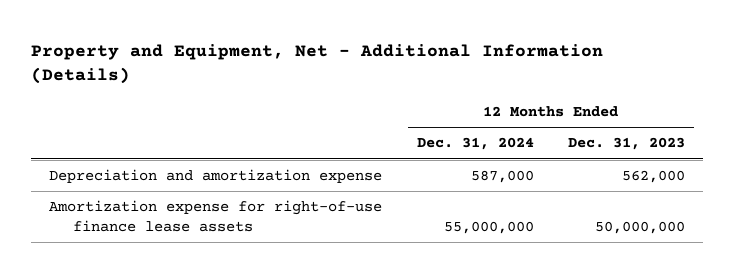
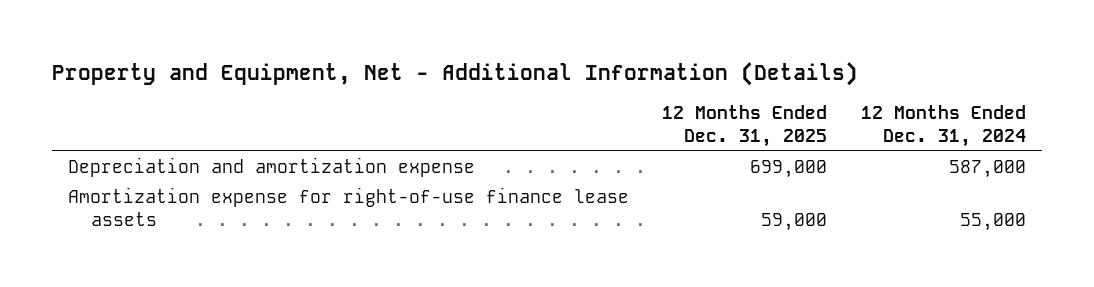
- | 12 Months Ended Dec. 31, 2024 | 12 Months Ended Dec. 31, 2023
+ | 12 Months Ended Dec. 31, 2025 | 12 Months Ended Dec. 31, 2024
- Amortization expense for right-of-use finance lease assets | 55,000,000 | 50,000,000
+ Amortization expense for right-of-use finance lease assets | 59,000 | 55,000

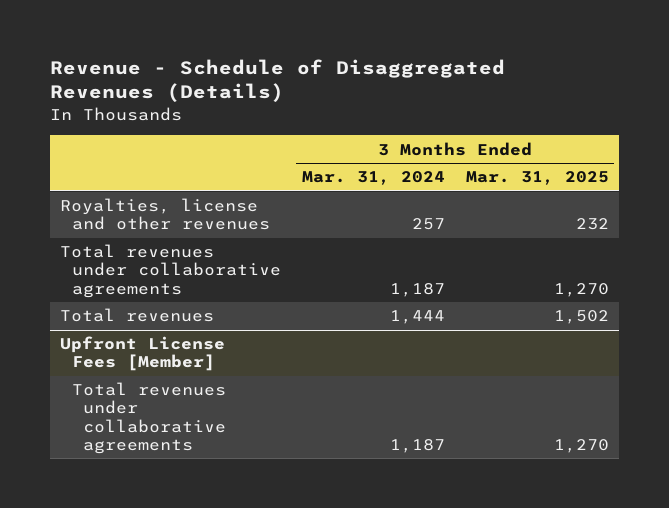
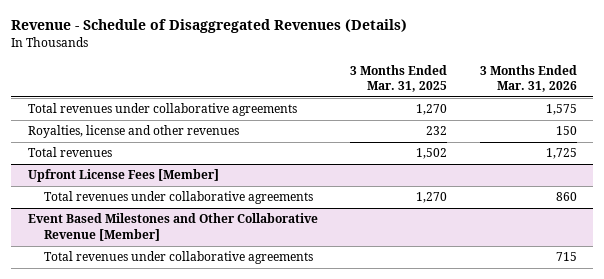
- | 3 Months Ended Mar. 31, 2024 | 3 Months Ended Mar. 31, 2025
+ | 3 Months Ended Mar. 31, 2025 | 3 Months Ended Mar. 31, 2026
moved down: Royalties, license and other revenues | 232 | 150
+ Event Based Milestones and Other Collaborative Revenue [Member]
+ Total revenues under collaborative agreements | | 715

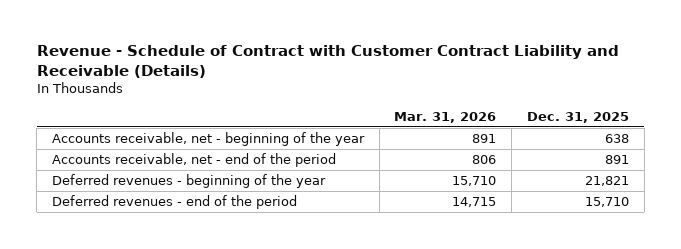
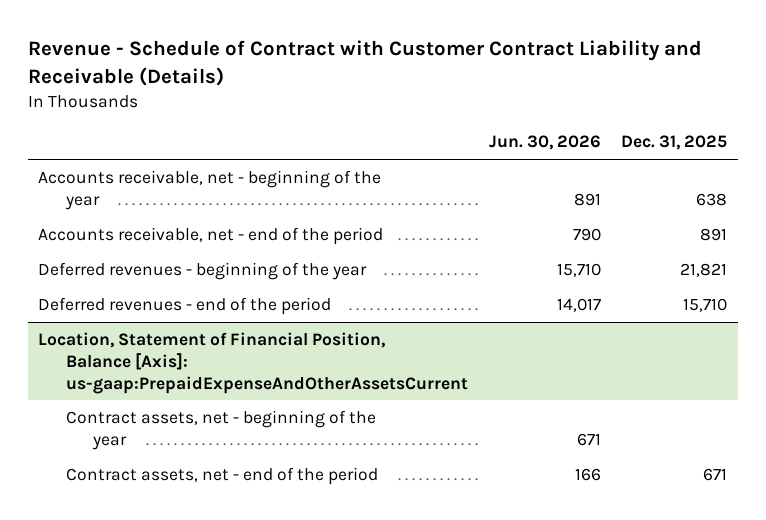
- | Mar. 31, 2026 | Dec. 31, 2025
+ | Jun. 30, 2026 | Dec. 31, 2025
+ Location, Statement of Financial Position, Balance [Axis]: us-gaap:PrepaidExpenseAndOtherAssetsCurrent
+ Contract assets, net - beginning of the year | 671 |
+ Contract assets, net - end of the period | 166 | 671

